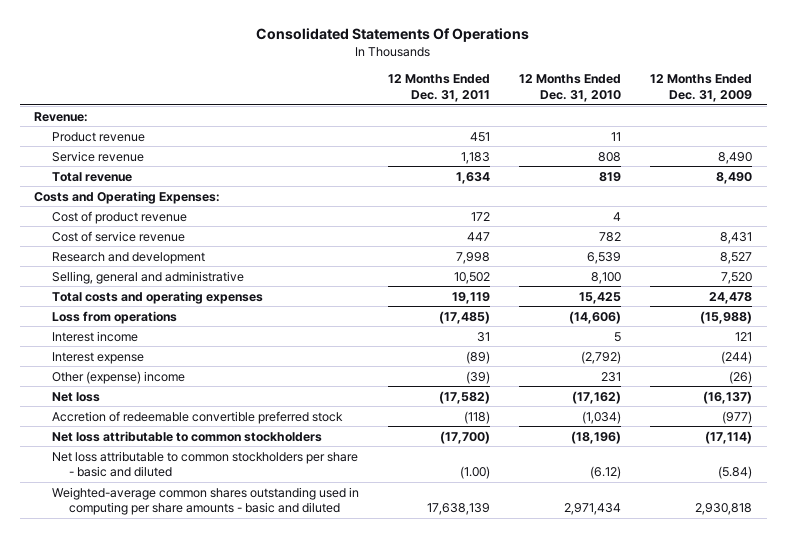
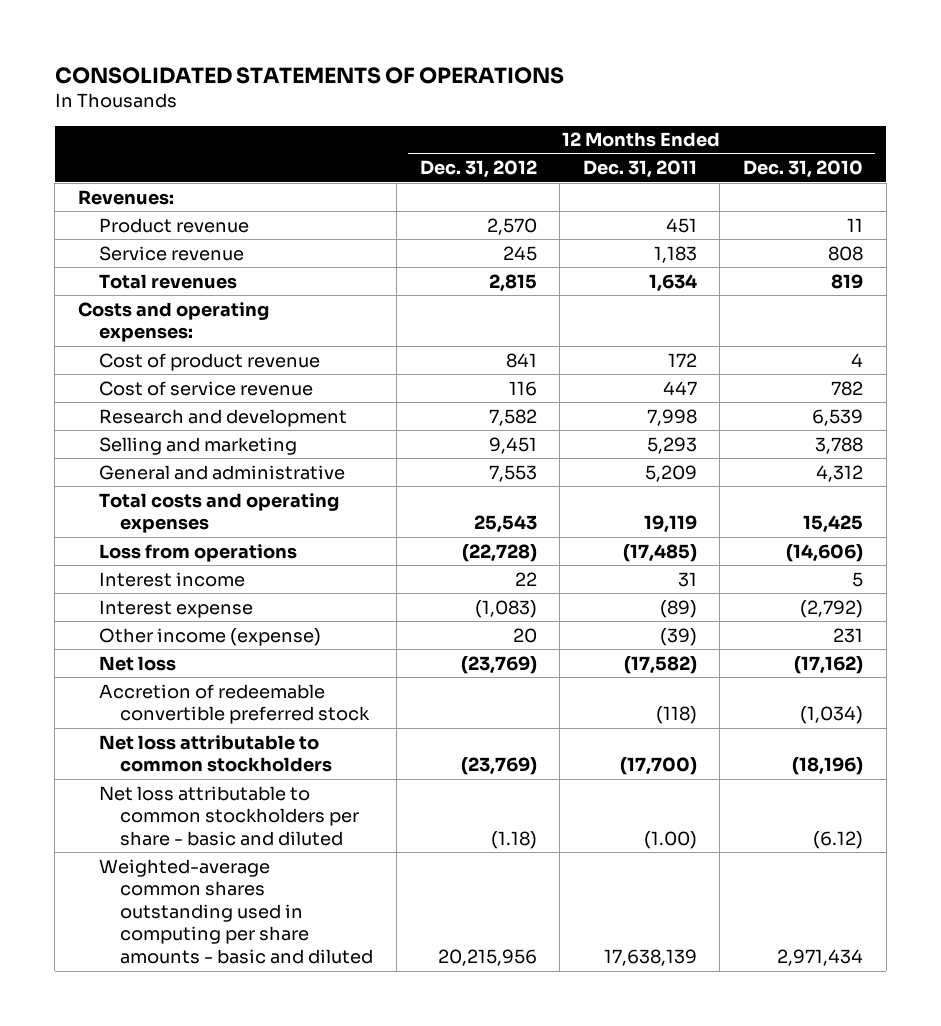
- Consolidated Statements Of Operations
+ CONSOLIDATED STATEMENTS OF OPERATIONS
- | 12 Months Ended Dec. 31, 2011 | 12 Months Ended Dec. 31, 2010 | 12 Months Ended Dec. 31, 2009
+ | 12 Months Ended Dec. 31, 2012 | 12 Months Ended Dec. 31, 2011 | 12 Months Ended Dec. 31, 2010
- Revenue:
+ Revenues:
- Total revenue | 1,634 | 819 | 8,490
- Costs and Operating Expenses:
+ Total revenues | 2,815 | 1,634 | 819
+ Costs and operating expenses:
- Selling, general and administrative | 10,502 | 8,100 | 7,520
+ Selling and marketing | 9,451 | 5,293 | 3,788
+ General and administrative | 7,553 | 5,209 | 4,312
- Other (expense) income | (39) | 231 | (26)
+ Other income (expense) | 20 | (39) | 231

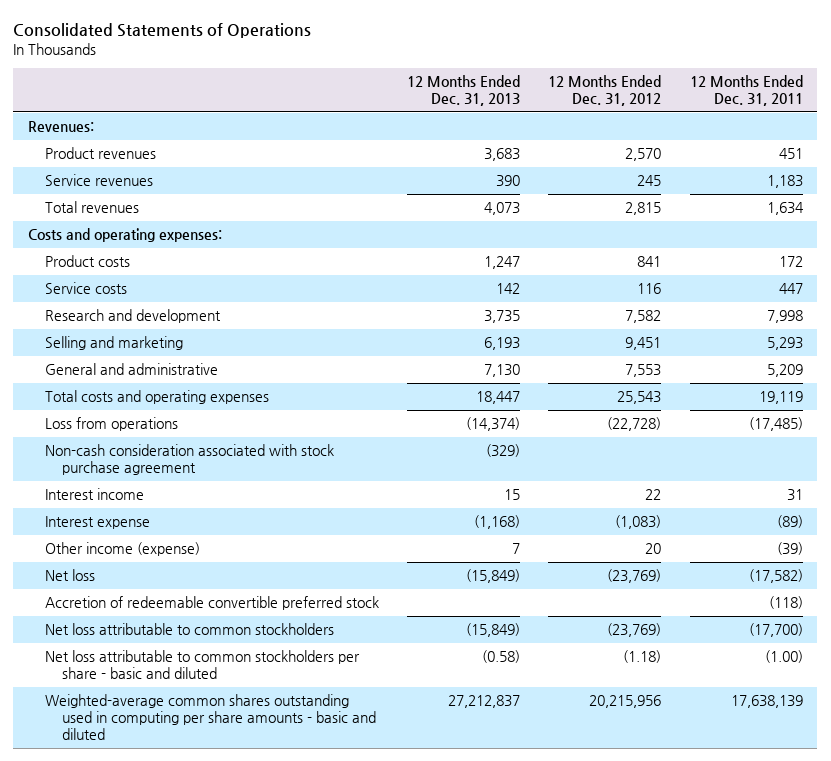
- CONSOLIDATED STATEMENTS OF OPERATIONS
+ Consolidated Statements of Operations
- | 12 Months Ended Dec. 31, 2012 | 12 Months Ended Dec. 31, 2011 | 12 Months Ended Dec. 31, 2010
+ | 12 Months Ended Dec. 31, 2013 | 12 Months Ended Dec. 31, 2012 | 12 Months Ended Dec. 31, 2011
- Product revenue | 2,570 | 451 | 11
- Service revenue | 245 | 1,183 | 808
+ Product revenues | 3,683 | 2,570 | 451
+ Service revenues | 390 | 245 | 1,183
- Cost of product revenue | 841 | 172 | 4
- Cost of service revenue | 116 | 447 | 782
+ Product costs | 1,247 | 841 | 172
+ Service costs | 142 | 116 | 447
+ Non-cash consideration associated with stock purchase agreement | (329) | |

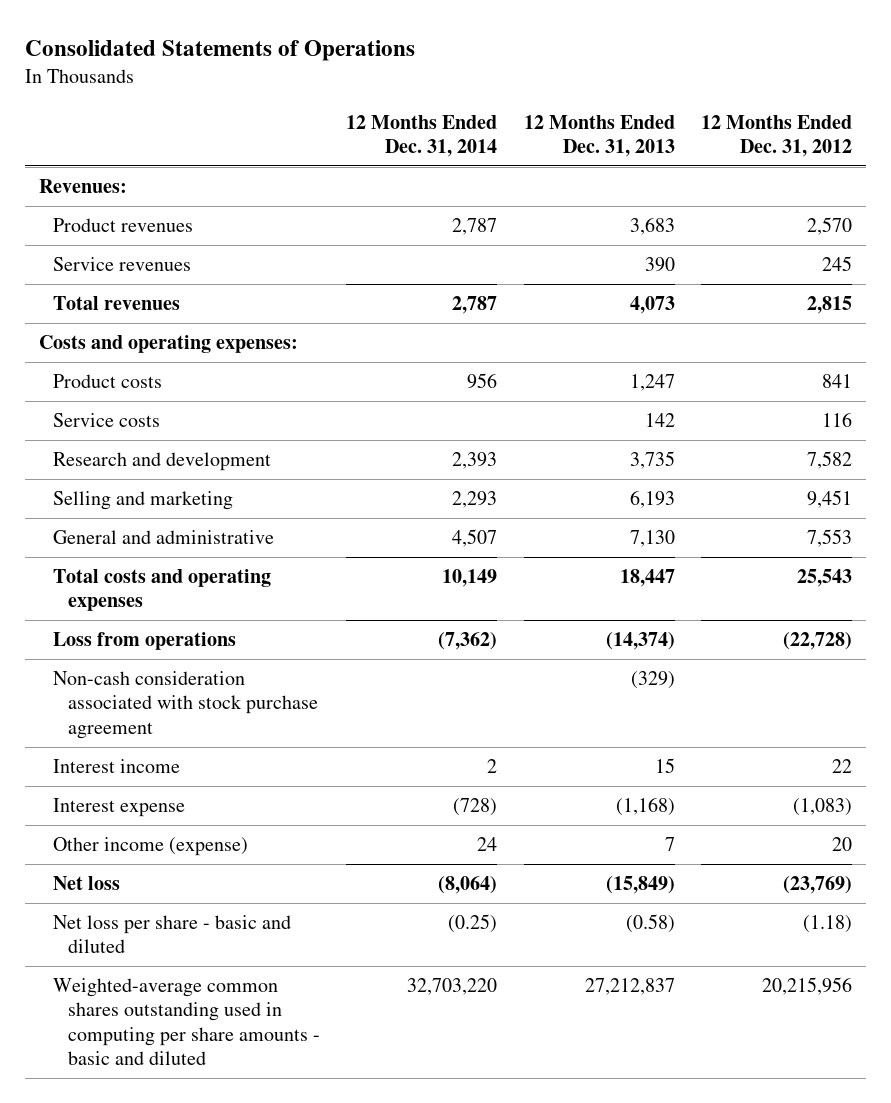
- | 12 Months Ended Dec. 31, 2013 | 12 Months Ended Dec. 31, 2012 | 12 Months Ended Dec. 31, 2011
+ | 12 Months Ended Dec. 31, 2014 | 12 Months Ended Dec. 31, 2013 | 12 Months Ended Dec. 31, 2012
- Accretion of redeemable convertible preferred stock | | | (118)
- Net loss attributable to common stockholders | (15,849) | (23,769) | (17,700)
- Net loss attributable to common stockholders per share - basic and diluted | (0.58) | (1.18) | (1.00)
+ Net loss per share - basic and diluted | (0.25) | (0.58) | (1.18)

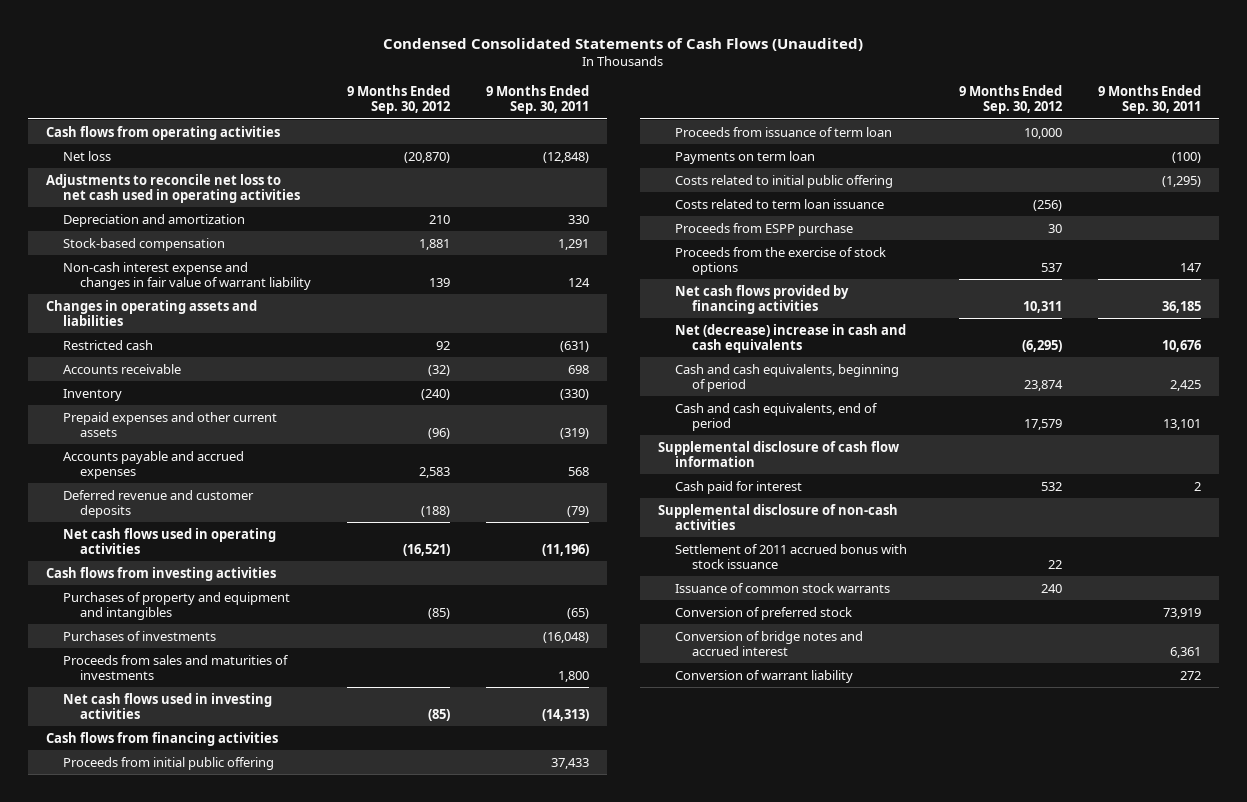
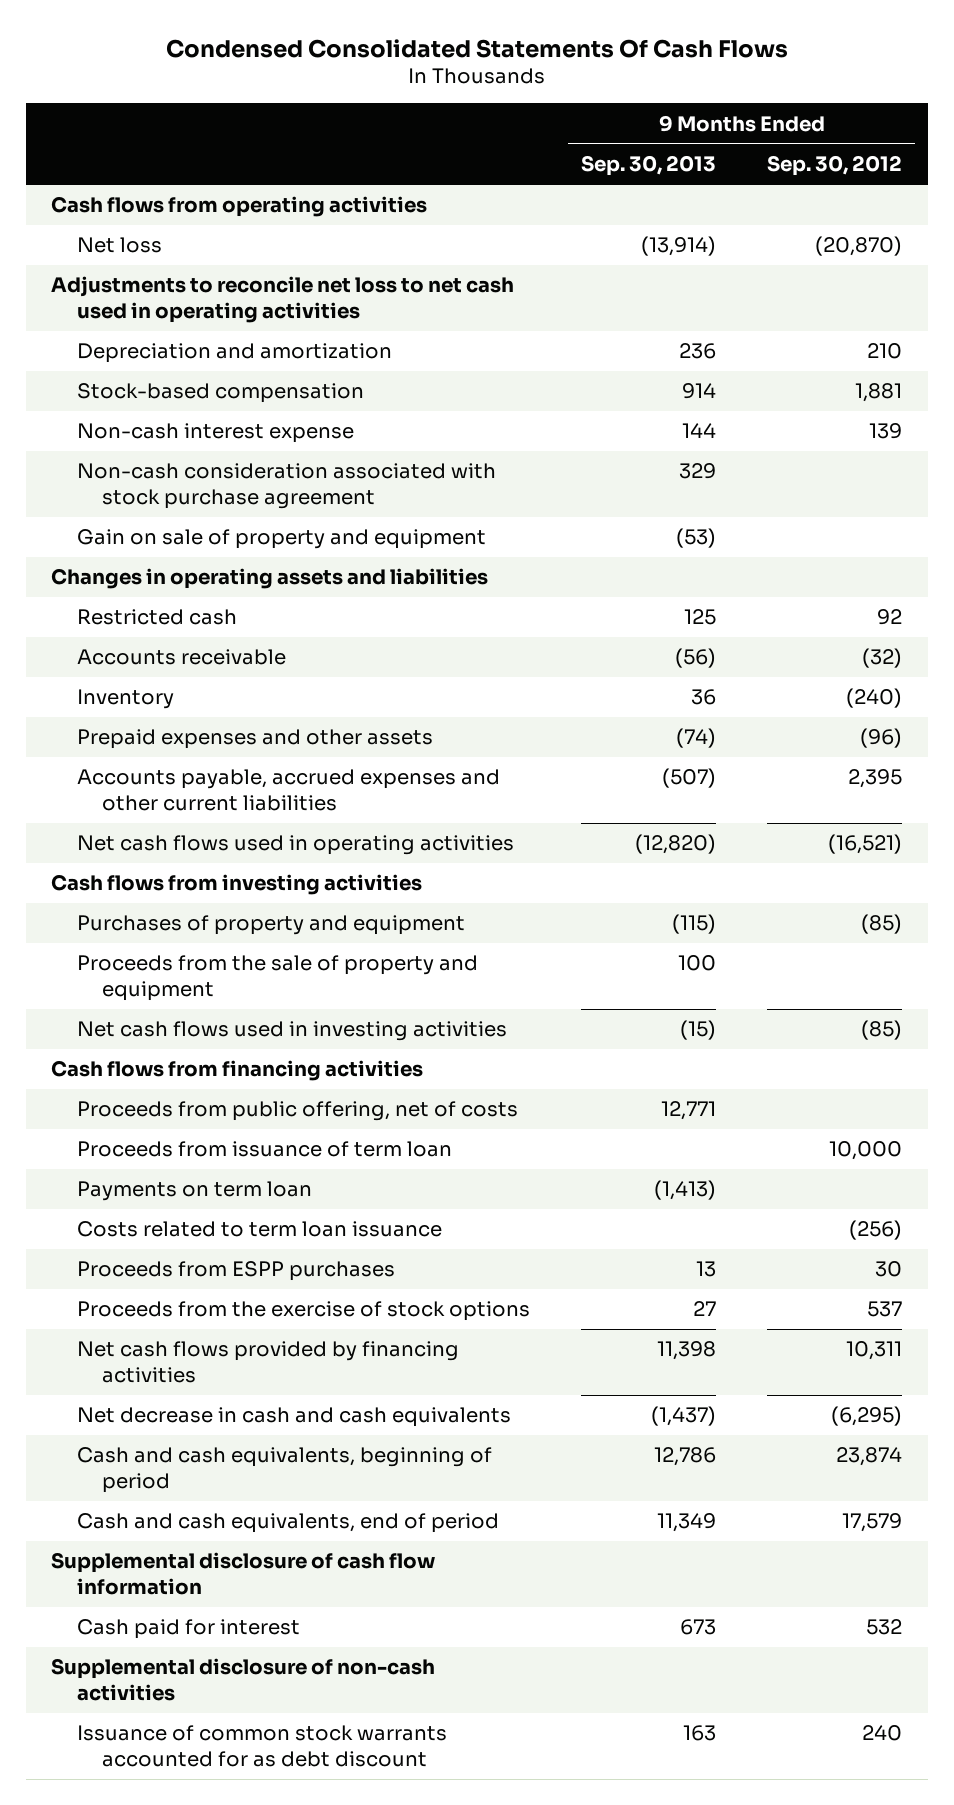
- Condensed Consolidated Statements of Cash Flows (Unaudited)
+ Condensed Consolidated Statements Of Cash Flows
- | 9 Months Ended Sep. 30, 2012 | 9 Months Ended Sep. 30, 2011
+ | 9 Months Ended Sep. 30, 2013 | 9 Months Ended Sep. 30, 2012
- Non-cash interest expense and changes in fair value of warrant liability | 139 | 124
+ Non-cash interest expense | 144 | 139
+ Non-cash consideration associated with stock purchase agreement | 329 |
+ Gain on sale of property and equipment | (53) |
- Prepaid expenses and other current assets | (96) | (319)
- Accounts payable and accrued expenses | 2,583 | 568
- Deferred revenue and customer deposits | (188) | (79)
+ Prepaid expenses and other assets | (74) | (96)
+ Accounts payable, accrued expenses and other current liabilities | (507) | 2,395
- Purchases of property and equipment and intangibles | (85) | (65)
- Purchases of investments | | (16,048)
- Proceeds from sales and maturities of investments | | 1,800
+ Purchases of property and equipment | (115) | (85)
+ Proceeds from the sale of property and equipment | 100 |
- Proceeds from initial public offering | | 37,433
+ Proceeds from public offering, net of costs | 12,771 |
- Costs related to initial public offering | | (1,295)
- Proceeds from ESPP purchase | 30 |
+ Proceeds from ESPP purchases | 13 | 30
- Net (decrease) increase in cash and cash equivalents | (6,295) | 10,676
+ Net decrease in cash and cash equivalents | (1,437) | (6,295)
- Settlement of 2011 accrued bonus with stock issuance | 22 |
- Issuance of common stock warrants | 240 |
- Conversion of preferred stock | | 73,919
- Conversion of bridge notes and accrued interest | | 6,361
- Conversion of warrant liability | | 272
+ Issuance of common stock warrants accounted for as debt discount | 163 | 240

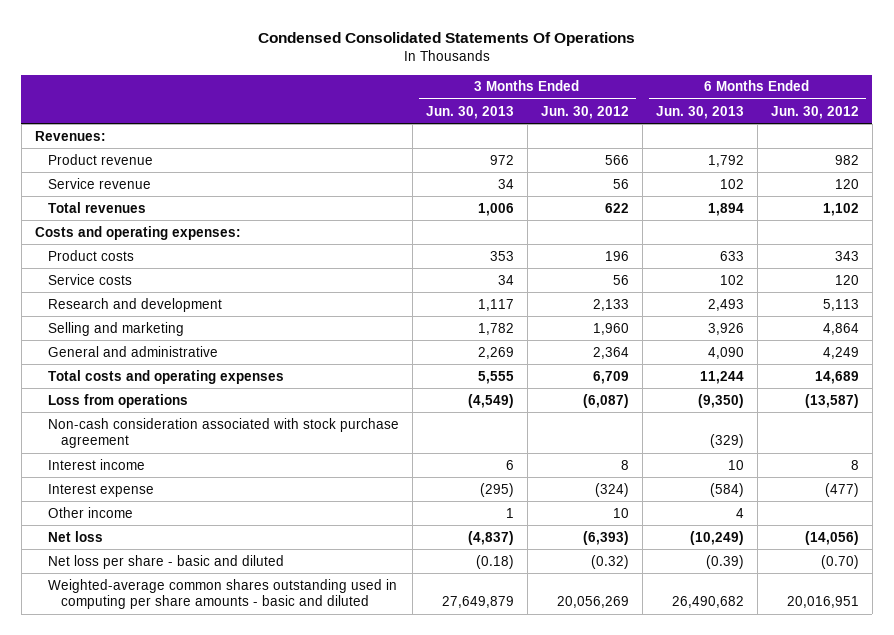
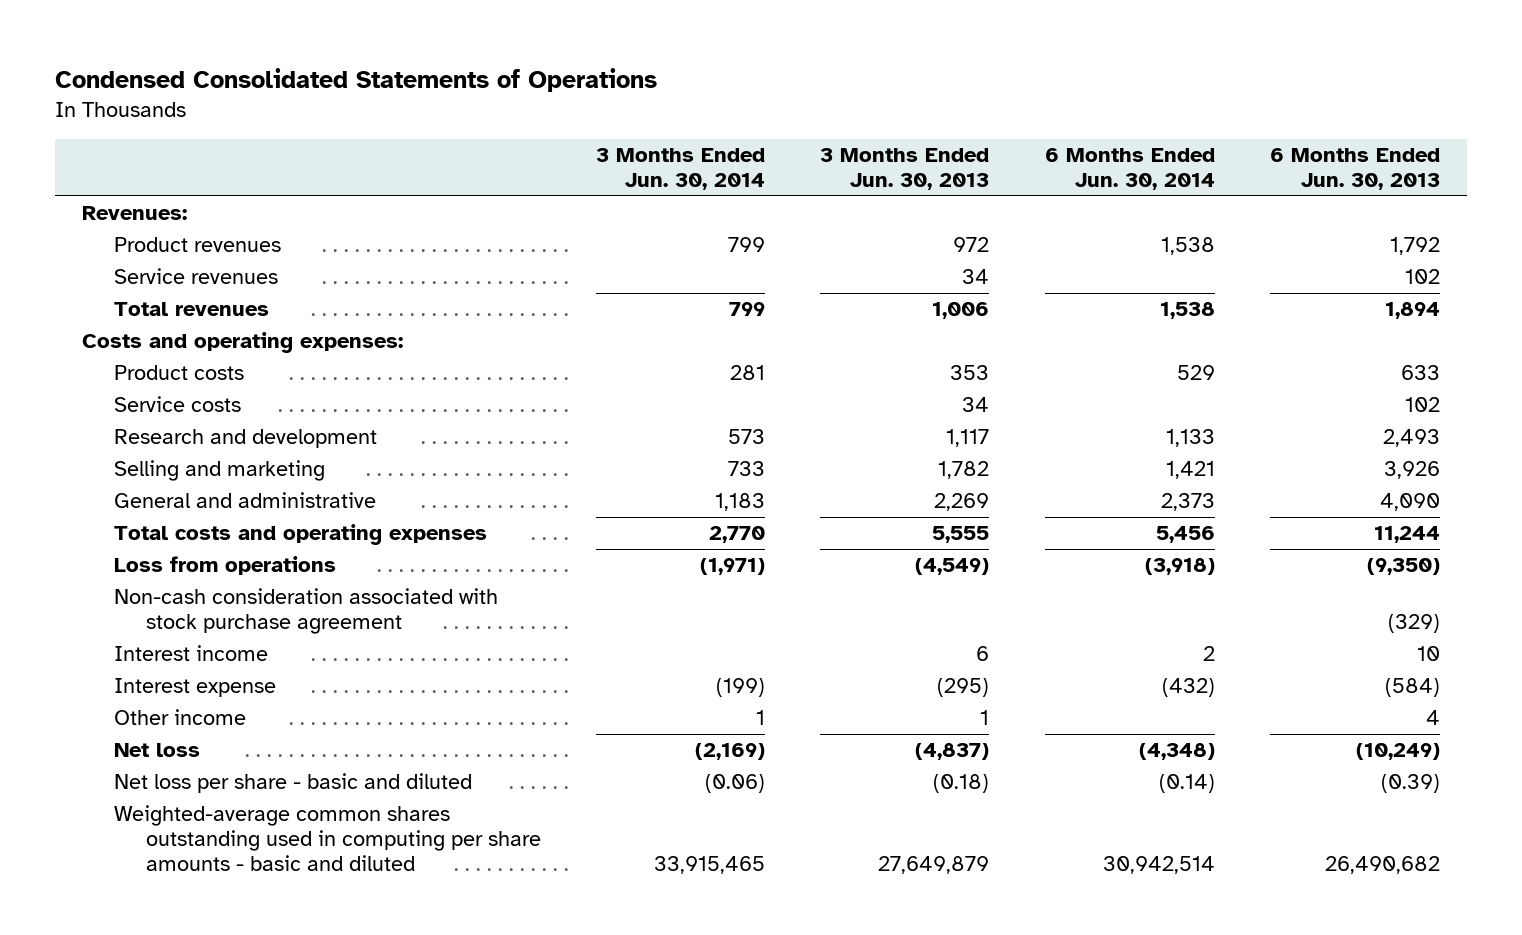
- Condensed Consolidated Statements Of Operations
+ Condensed Consolidated Statements of Operations
- | 3 Months Ended Jun. 30, 2013 | 3 Months Ended Jun. 30, 2012 | 6 Months Ended Jun. 30, 2013 | 6 Months Ended Jun. 30, 2012
+ | 3 Months Ended Jun. 30, 2014 | 3 Months Ended Jun. 30, 2013 | 6 Months Ended Jun. 30, 2014 | 6 Months Ended Jun. 30, 2013
- Product revenue | 972 | 566 | 1,792 | 982
- Service revenue | 34 | 56 | 102 | 120
+ Product revenues | 799 | 972 | 1,538 | 1,792
+ Service revenues | | 34 | | 102

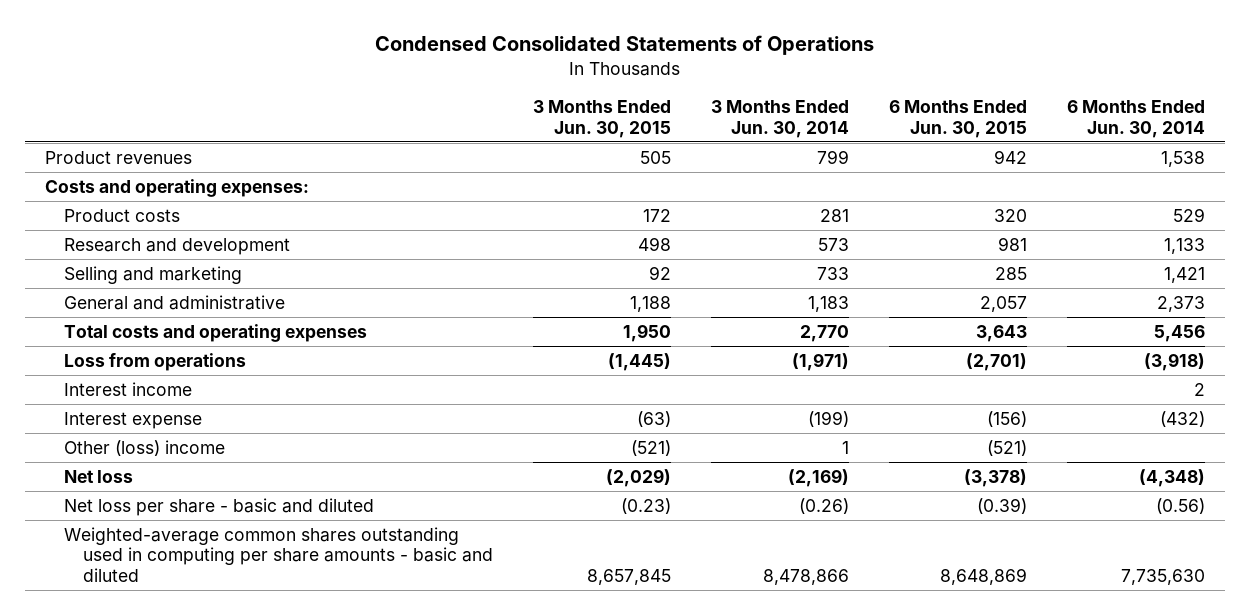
- | 3 Months Ended Jun. 30, 2014 | 3 Months Ended Jun. 30, 2013 | 6 Months Ended Jun. 30, 2014 | 6 Months Ended Jun. 30, 2013
+ | 3 Months Ended Jun. 30, 2015 | 3 Months Ended Jun. 30, 2014 | 6 Months Ended Jun. 30, 2015 | 6 Months Ended Jun. 30, 2014
- Revenues:
- Service revenues | | 34 | | 102
- Total revenues | 799 | 1,006 | 1,538 | 1,894
- Service costs | | 34 | | 102
- Non-cash consideration associated with stock purchase agreement | | | | (329)
- Other income | 1 | 1 | | 4
+ Other (loss) income | (521) | 1 | (521) |
- Net loss per share - basic and diluted | (0.06) | (0.18) | (0.14) | (0.39)
- Weighted-average common shares outstanding used in computing per share amounts - basic and diluted | 33,915,465 | 27,649,879 | 30,942,514 | 26,490,682
+ Net loss per share - basic and diluted | (0.23) | (0.26) | (0.39) | (0.56)
+ Weighted-average common shares outstanding used in computing per share amounts - basic and diluted | 8,657,845 | 8,478,866 | 8,648,869 | 7,735,630

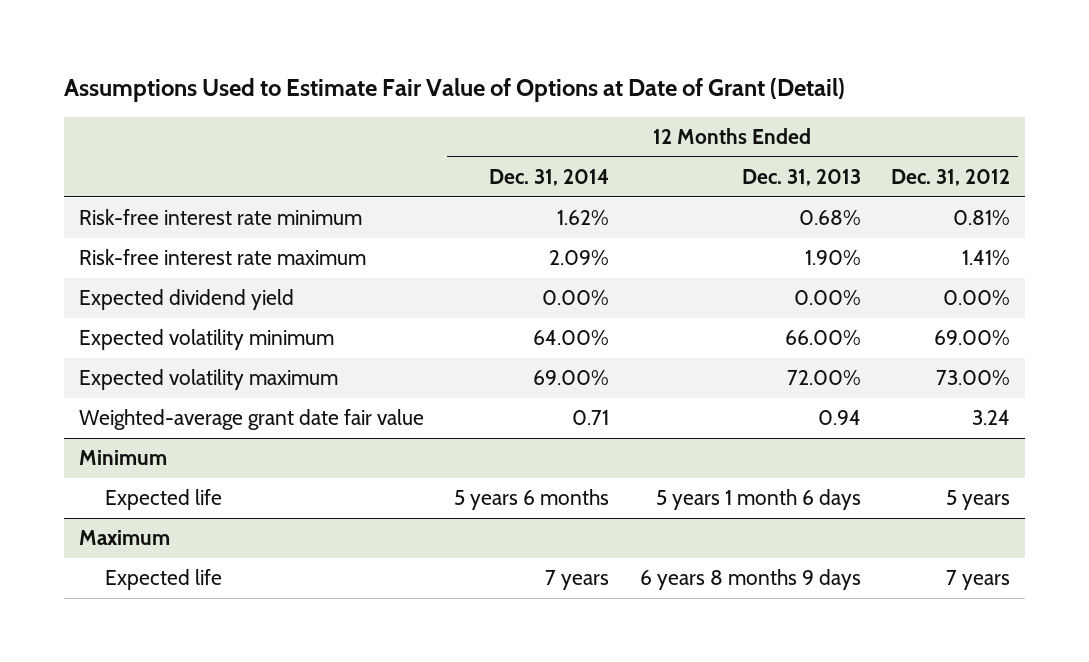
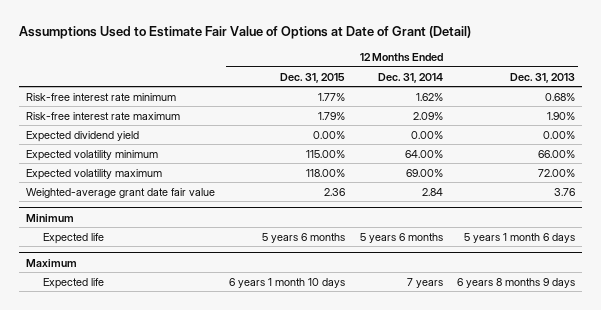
- | 12 Months Ended Dec. 31, 2014 | 12 Months Ended Dec. 31, 2013 | 12 Months Ended Dec. 31, 2012
+ | 12 Months Ended Dec. 31, 2015 | 12 Months Ended Dec. 31, 2014 | 12 Months Ended Dec. 31, 2013
- Weighted-average grant date fair value | 0.71 | 0.94 | 3.24
+ Weighted-average grant date fair value | 2.36 | 2.84 | 3.76

